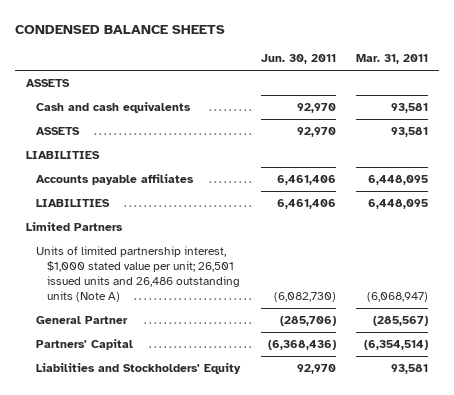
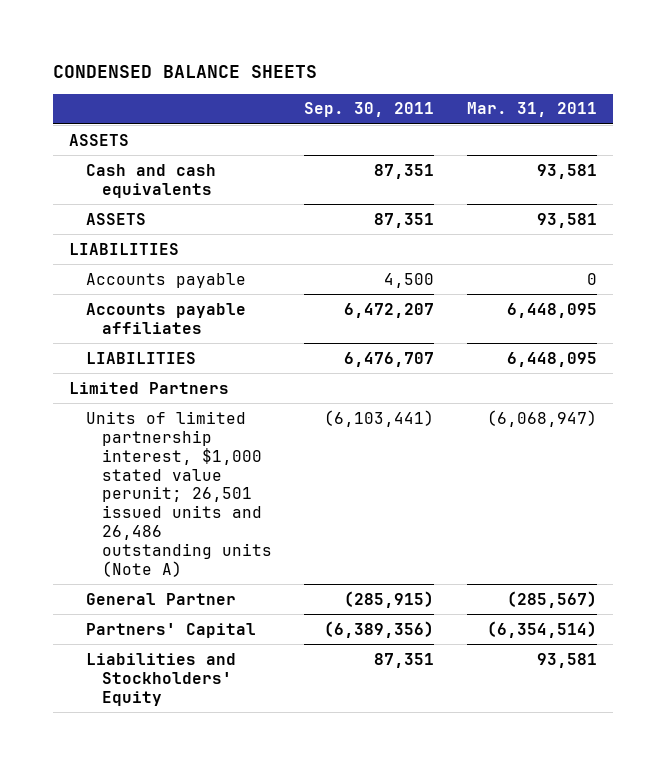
- | Jun. 30, 2011 | Mar. 31, 2011
+ | Sep. 30, 2011 | Mar. 31, 2011
+ Accounts payable | 4,500 | 0
- Units of limited partnership interest, $1,000 stated value per unit; 26,501 issued units and 26,486 outstanding units (Note A) | (6,082,730) | (6,068,947)
+ Units of limited partnership interest, $1,000 stated value perunit; 26,501 issued units and 26,486 outstanding units (Note A) | (6,103,441) | (6,068,947)

